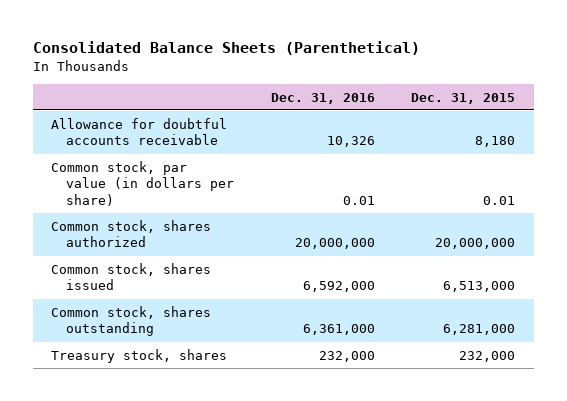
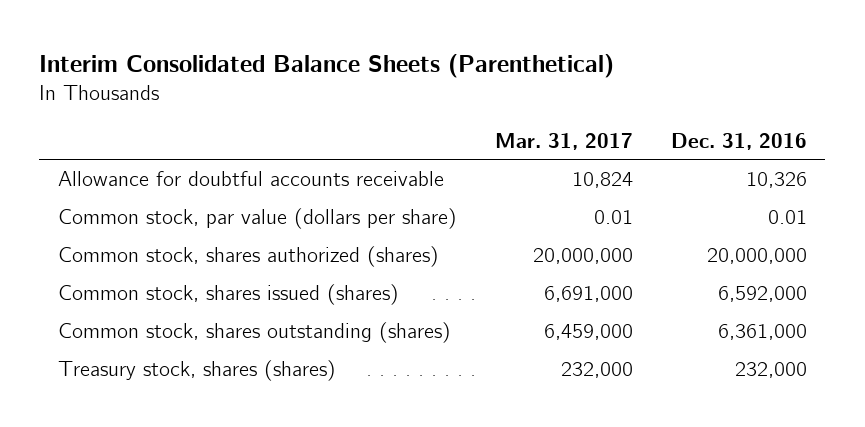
- Consolidated Balance Sheets (Parenthetical)
+ Interim Consolidated Balance Sheets (Parenthetical)
- | Dec. 31, 2016 | Dec. 31, 2015
+ | Mar. 31, 2017 | Dec. 31, 2016
- Common stock, par value (in dollars per share) | 0.01 | 0.01
- Common stock, shares authorized | 20,000,000 | 20,000,000
- Common stock, shares issued | 6,592,000 | 6,513,000
- Common stock, shares outstanding | 6,361,000 | 6,281,000
- Treasury stock, shares | 232,000 | 232,000
+ Common stock, par value (dollars per share) | 0.01 | 0.01
+ Common stock, shares authorized (shares) | 20,000,000 | 20,000,000
+ Common stock, shares issued (shares) | 6,691,000 | 6,592,000
+ Common stock, shares outstanding (shares) | 6,459,000 | 6,361,000
+ Treasury stock, shares (shares) | 232,000 | 232,000

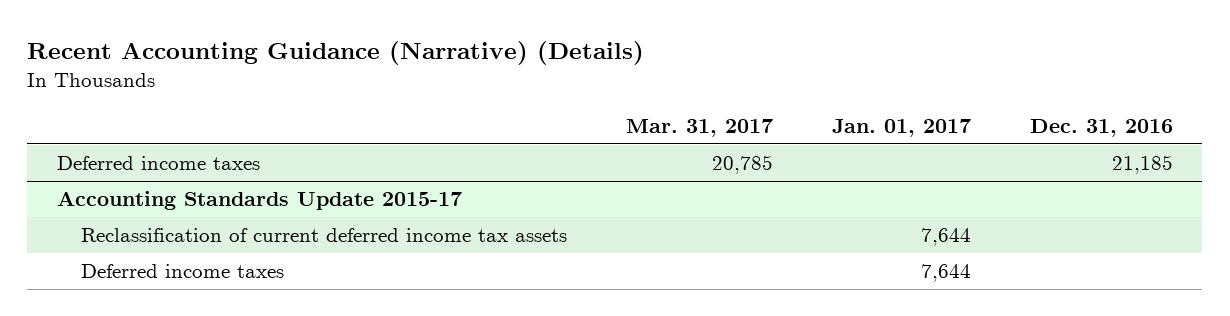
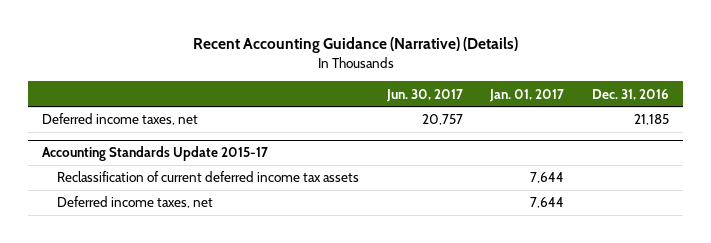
- | Mar. 31, 2017 | Jan. 01, 2017 | Dec. 31, 2016
+ | Jun. 30, 2017 | Jan. 01, 2017 | Dec. 31, 2016
- Deferred income taxes | 20,785 | | 21,185
+ Deferred income taxes, net | 20,757 | | 21,185
@ Accounting Standards Update 2015-17
- Deferred income taxes | | 7,644 |
+ Deferred income taxes, net | | 7,644 |

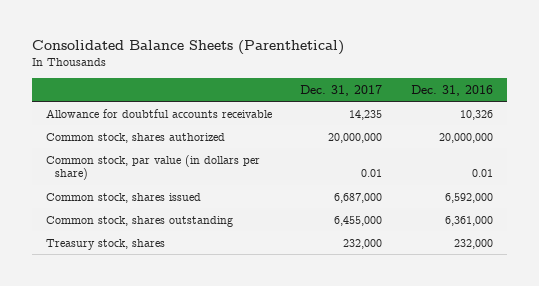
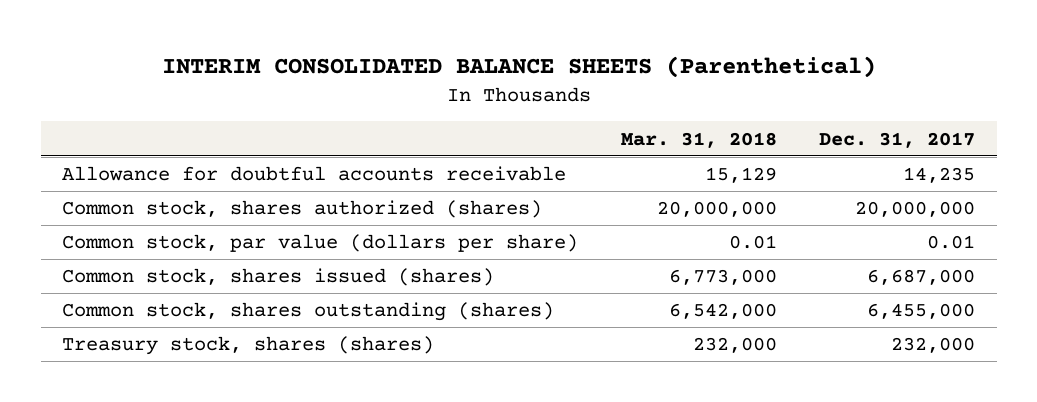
- Consolidated Balance Sheets (Parenthetical)
+ INTERIM CONSOLIDATED BALANCE SHEETS (Parenthetical)
- | Dec. 31, 2017 | Dec. 31, 2016
+ | Mar. 31, 2018 | Dec. 31, 2017
- Common stock, shares authorized | 20,000,000 | 20,000,000
- Common stock, par value (in dollars per share) | 0.01 | 0.01
- Common stock, shares issued | 6,687,000 | 6,592,000
- Common stock, shares outstanding | 6,455,000 | 6,361,000
- Treasury stock, shares | 232,000 | 232,000
+ Common stock, shares authorized (shares) | 20,000,000 | 20,000,000
+ Common stock, par value (dollars per share) | 0.01 | 0.01
+ Common stock, shares issued (shares) | 6,773,000 | 6,687,000
+ Common stock, shares outstanding (shares) | 6,542,000 | 6,455,000
+ Treasury stock, shares (shares) | 232,000 | 232,000

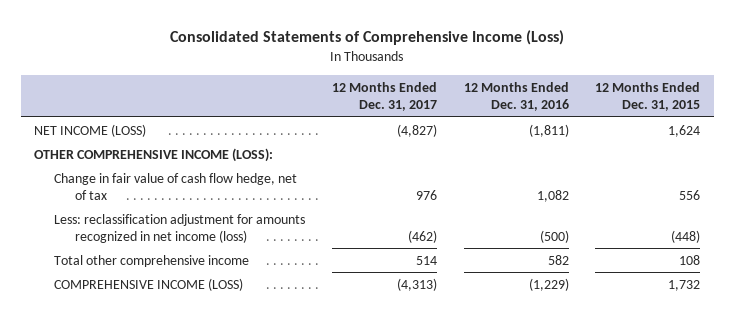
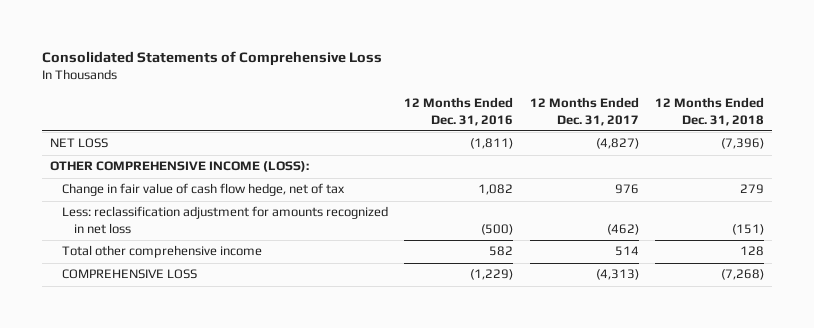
- Consolidated Statements of Comprehensive Income (Loss)
+ Consolidated Statements of Comprehensive Loss
- | 12 Months Ended Dec. 31, 2017 | 12 Months Ended Dec. 31, 2016 | 12 Months Ended Dec. 31, 2015
+ | 12 Months Ended Dec. 31, 2016 | 12 Months Ended Dec. 31, 2017 | 12 Months Ended Dec. 31, 2018
- NET INCOME (LOSS) | (4,827) | (1,811) | 1,624
+ NET LOSS | (1,811) | (4,827) | (7,396)
- Less: reclassification adjustment for amounts recognized in net income (loss) | (462) | (500) | (448)
+ Less: reclassification adjustment for amounts recognized in net loss | (500) | (462) | (151)
- COMPREHENSIVE INCOME (LOSS) | (4,313) | (1,229) | 1,732
+ COMPREHENSIVE LOSS | (1,229) | (4,313) | (7,268)

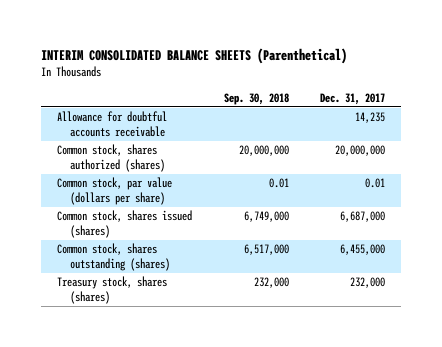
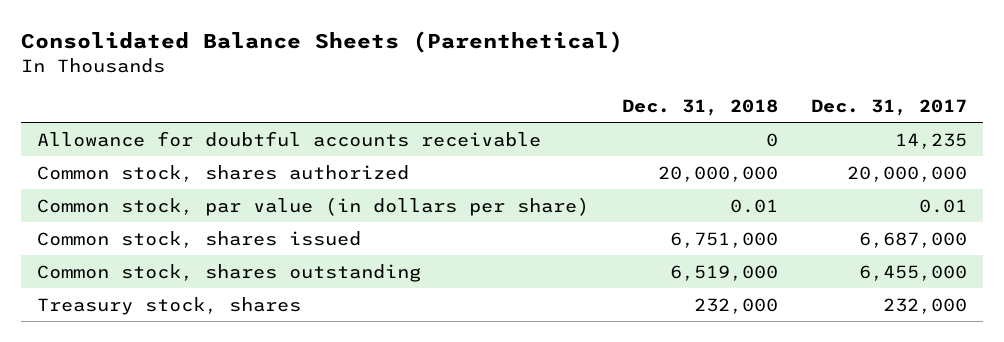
- INTERIM CONSOLIDATED BALANCE SHEETS (Parenthetical)
+ Consolidated Balance Sheets (Parenthetical)
- | Sep. 30, 2018 | Dec. 31, 2017
+ | Dec. 31, 2018 | Dec. 31, 2017
- Common stock, shares authorized (shares) | 20,000,000 | 20,000,000
- Common stock, par value (dollars per share) | 0.01 | 0.01
- Common stock, shares issued (shares) | 6,749,000 | 6,687,000
- Common stock, shares outstanding (shares) | 6,517,000 | 6,455,000
- Treasury stock, shares (shares) | 232,000 | 232,000
+ Common stock, shares authorized | 20,000,000 | 20,000,000
+ Common stock, par value (in dollars per share) | 0.01 | 0.01
+ Common stock, shares issued | 6,751,000 | 6,687,000
+ Common stock, shares outstanding | 6,519,000 | 6,455,000
+ Treasury stock, shares | 232,000 | 232,000

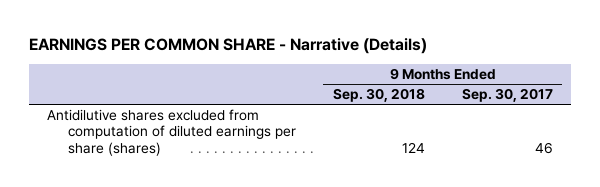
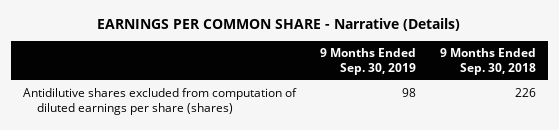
- | 9 Months Ended Sep. 30, 2018 | 9 Months Ended Sep. 30, 2017
+ | 9 Months Ended Sep. 30, 2019 | 9 Months Ended Sep. 30, 2018
- Antidilutive shares excluded from computation of diluted earnings per share (shares) | 124 | 46
+ Antidilutive shares excluded from computation of diluted earnings per share (shares) | 98 | 226

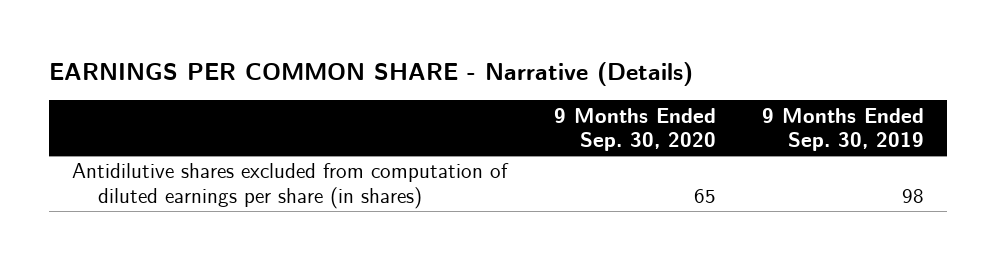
- | 9 Months Ended Sep. 30, 2019 | 9 Months Ended Sep. 30, 2018
+ | 9 Months Ended Sep. 30, 2020 | 9 Months Ended Sep. 30, 2019
- Antidilutive shares excluded from computation of diluted earnings per share (shares) | 98 | 226
+ Antidilutive shares excluded from computation of diluted earnings per share (in shares) | 65 | 98

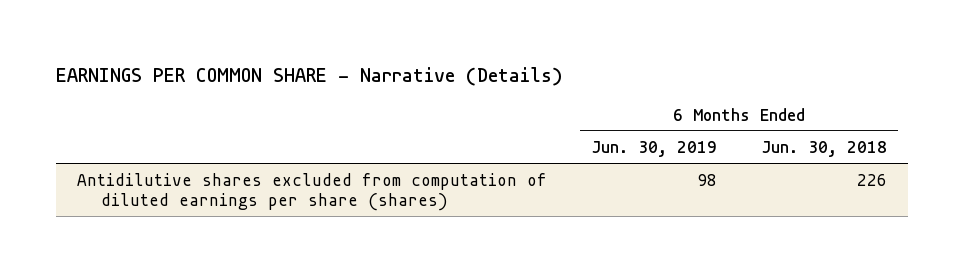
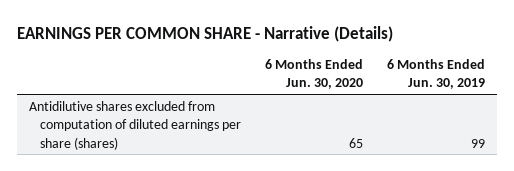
- | 6 Months Ended Jun. 30, 2019 | 6 Months Ended Jun. 30, 2018
+ | 6 Months Ended Jun. 30, 2020 | 6 Months Ended Jun. 30, 2019
- Antidilutive shares excluded from computation of diluted earnings per share (shares) | 98 | 226
+ Antidilutive shares excluded from computation of diluted earnings per share (shares) | 65 | 99

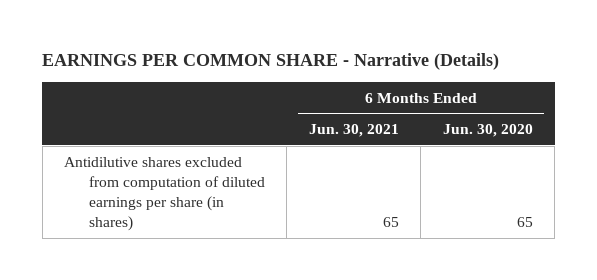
- | 6 Months Ended Jun. 30, 2020 | 6 Months Ended Jun. 30, 2019
+ | 6 Months Ended Jun. 30, 2021 | 6 Months Ended Jun. 30, 2020
- Antidilutive shares excluded from computation of diluted earnings per share (shares) | 65 | 99
+ Antidilutive shares excluded from computation of diluted earnings per share (in shares) | 65 | 65

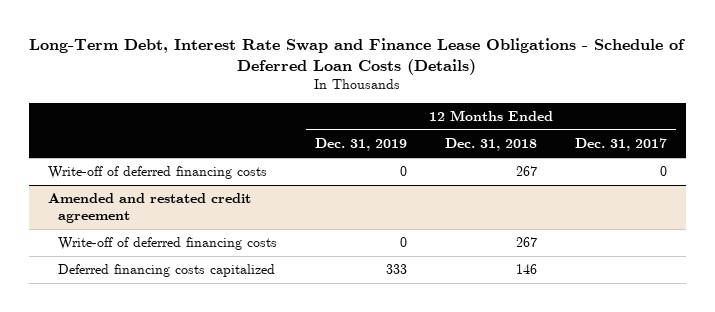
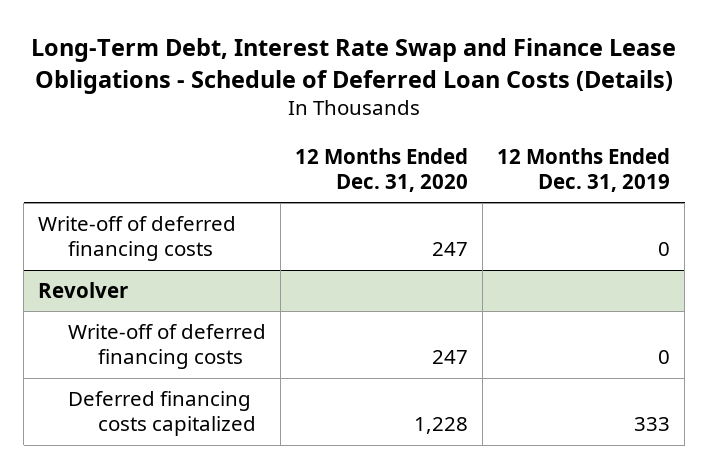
- | 12 Months Ended Dec. 31, 2019 | 12 Months Ended Dec. 31, 2018 | 12 Months Ended Dec. 31, 2017
+ | 12 Months Ended Dec. 31, 2020 | 12 Months Ended Dec. 31, 2019
- Amended and restated credit agreement
+ Revolver

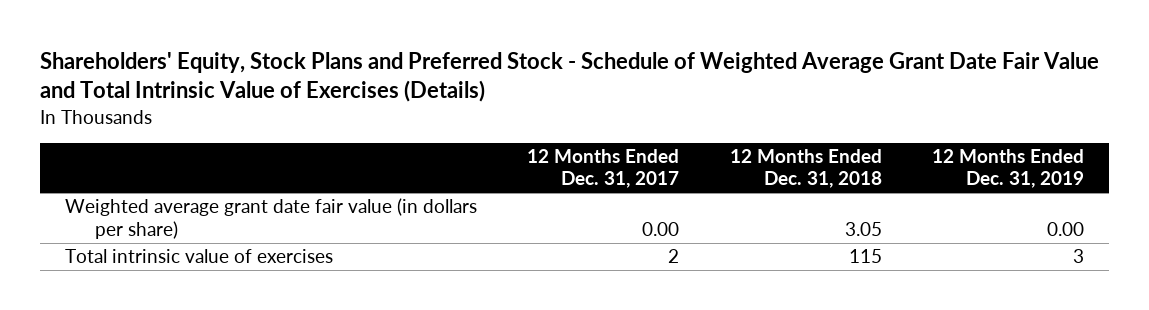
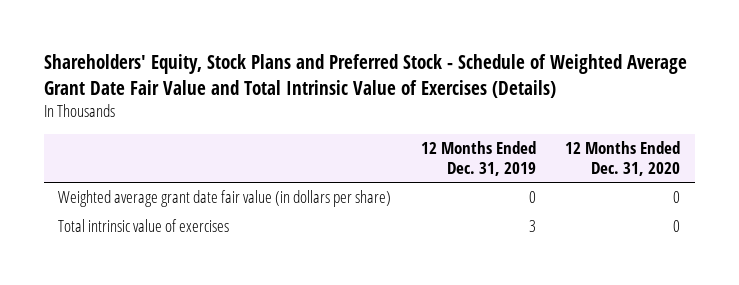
- | 12 Months Ended Dec. 31, 2017 | 12 Months Ended Dec. 31, 2018 | 12 Months Ended Dec. 31, 2019
+ | 12 Months Ended Dec. 31, 2019 | 12 Months Ended Dec. 31, 2020
- Weighted average grant date fair value (in dollars per share) | 0.00 | 3.05 | 0.00
+ Weighted average grant date fair value (in dollars per share) | 0 | 0

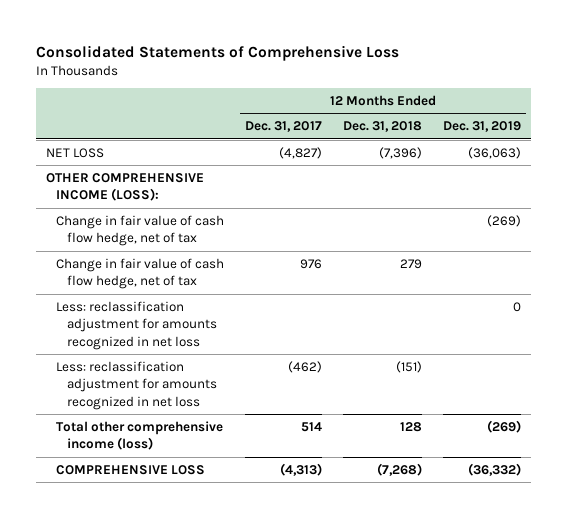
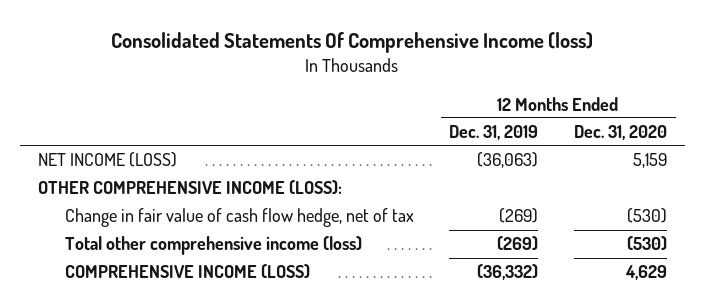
- Consolidated Statements of Comprehensive Loss
+ Consolidated Statements Of Comprehensive Income (loss)
- | 12 Months Ended Dec. 31, 2017 | 12 Months Ended Dec. 31, 2018 | 12 Months Ended Dec. 31, 2019
+ | 12 Months Ended Dec. 31, 2019 | 12 Months Ended Dec. 31, 2020
- NET LOSS | (4,827) | (7,396) | (36,063)
+ NET INCOME (LOSS) | (36,063) | 5,159
- Change in fair value of cash flow hedge, net of tax | 976 | 279 |
- Less: reclassification adjustment for amounts recognized in net loss | | | 0
- Less: reclassification adjustment for amounts recognized in net loss | (462) | (151) |
- COMPREHENSIVE LOSS | (4,313) | (7,268) | (36,332)
+ COMPREHENSIVE INCOME (LOSS) | (36,332) | 4,629

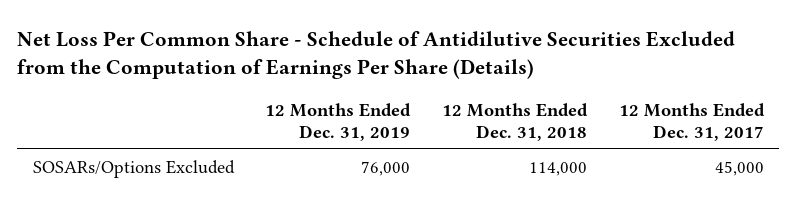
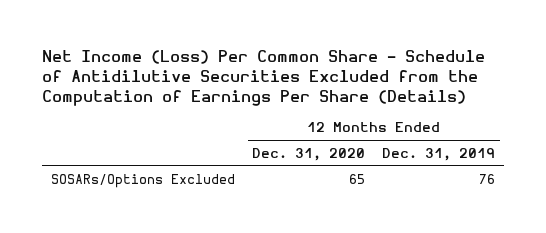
- Net Loss Per Common Share - Schedule of Antidilutive Securities Excluded from the Computation of Earnings Per Share (Details)
+ Net Income (Loss) Per Common Share - Schedule of Antidilutive Securities Excluded from the Computation of Earnings Per Share (Details)
- | 12 Months Ended Dec. 31, 2019 | 12 Months Ended Dec. 31, 2018 | 12 Months Ended Dec. 31, 2017
+ | 12 Months Ended Dec. 31, 2020 | 12 Months Ended Dec. 31, 2019
- SOSARs/Options Excluded | 76,000 | 114,000 | 45,000
+ SOSARs/Options Excluded | 65 | 76

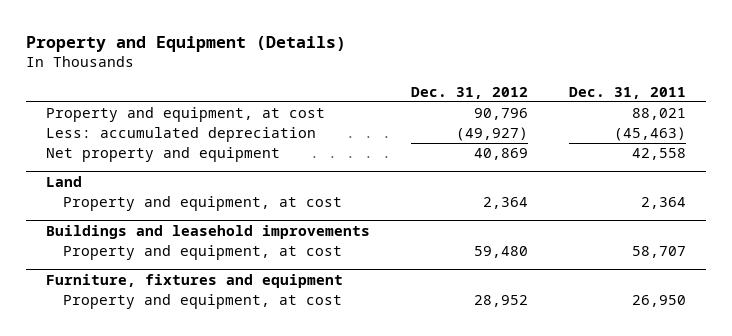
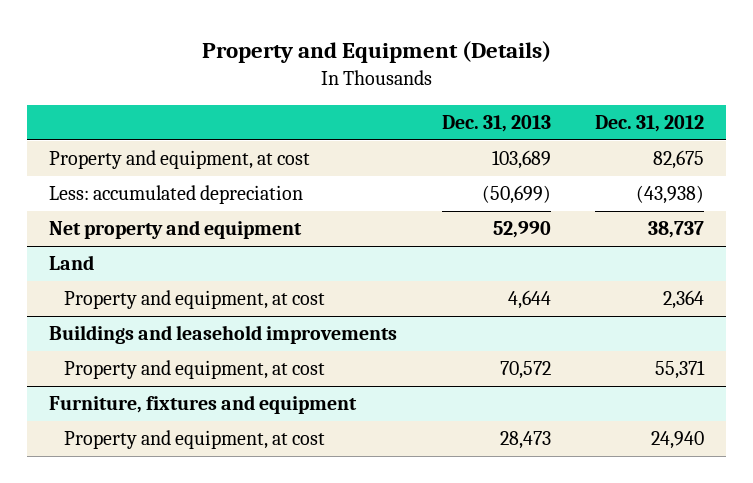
- | Dec. 31, 2012 | Dec. 31, 2011
+ | Dec. 31, 2013 | Dec. 31, 2012
- Property and equipment, at cost | 90,796 | 88,021
- Less: accumulated depreciation | (49,927) | (45,463)
- Net property and equipment | 40,869 | 42,558
+ Property and equipment, at cost | 103,689 | 82,675
+ Less: accumulated depreciation | (50,699) | (43,938)
+ Net property and equipment | 52,990 | 38,737
@ Buildings and leasehold improvements
- Property and equipment, at cost | 59,480 | 58,707
+ Property and equipment, at cost | 70,572 | 55,371
@ Furniture, fixtures and equipment
- Property and equipment, at cost | 28,952 | 26,950
+ Property and equipment, at cost | 28,473 | 24,940

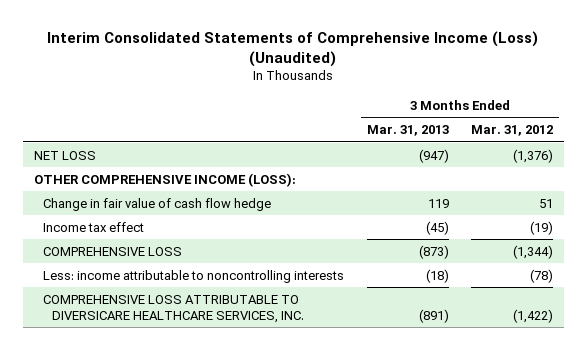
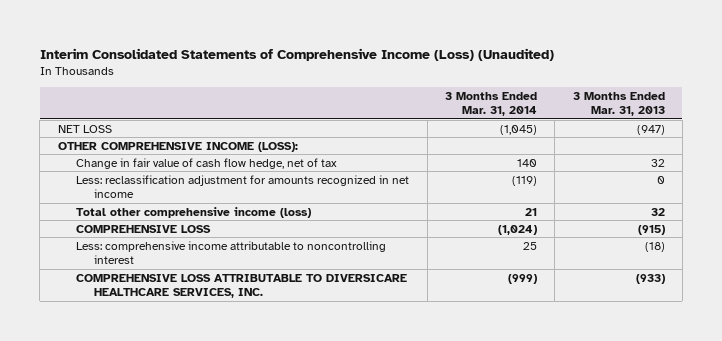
- | 3 Months Ended Mar. 31, 2013 | 3 Months Ended Mar. 31, 2012
+ | 3 Months Ended Mar. 31, 2014 | 3 Months Ended Mar. 31, 2013
- Change in fair value of cash flow hedge | 119 | 51
- Income tax effect | (45) | (19)
- COMPREHENSIVE LOSS | (873) | (1,344)
- Less: income attributable to noncontrolling interests | (18) | (78)
- COMPREHENSIVE LOSS ATTRIBUTABLE TO DIVERSICARE HEALTHCARE SERVICES, INC. | (891) | (1,422)
+ Change in fair value of cash flow hedge, net of tax | 140 | 32
+ Less: reclassification adjustment for amounts recognized in net income | (119) | 0
+ Total other comprehensive income (loss) | 21 | 32
+ COMPREHENSIVE LOSS | (1,024) | (915)
+ Less: comprehensive income attributable to noncontrolling interest | 25 | (18)
+ COMPREHENSIVE LOSS ATTRIBUTABLE TO DIVERSICARE HEALTHCARE SERVICES, INC. | (999) | (933)

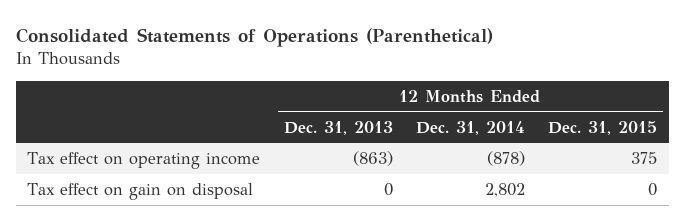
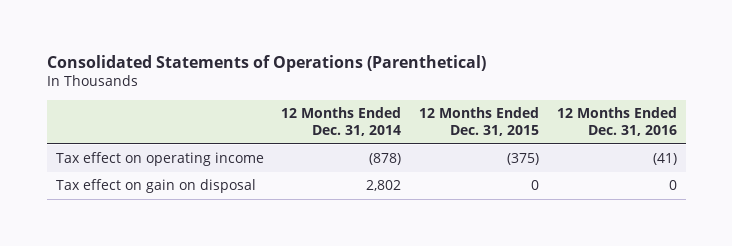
- | 12 Months Ended Dec. 31, 2013 | 12 Months Ended Dec. 31, 2014 | 12 Months Ended Dec. 31, 2015
+ | 12 Months Ended Dec. 31, 2014 | 12 Months Ended Dec. 31, 2015 | 12 Months Ended Dec. 31, 2016
- Tax effect on operating income | (863) | (878) | 375
+ Tax effect on operating income | (878) | (375) | (41)

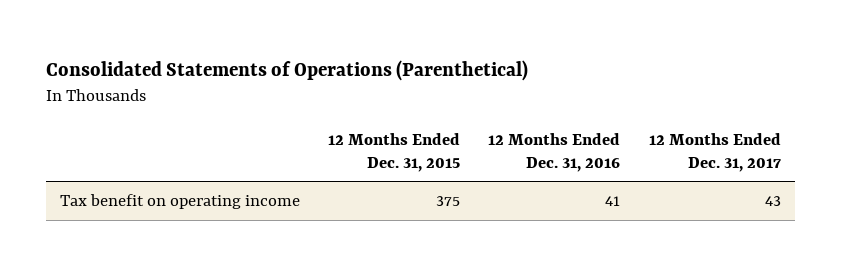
- | 12 Months Ended Dec. 31, 2014 | 12 Months Ended Dec. 31, 2015 | 12 Months Ended Dec. 31, 2016
+ | 12 Months Ended Dec. 31, 2015 | 12 Months Ended Dec. 31, 2016 | 12 Months Ended Dec. 31, 2017
- Tax effect on operating income | (878) | (375) | (41)
- Tax effect on gain on disposal | 2,802 | 0 | 0
+ Tax benefit on operating income | 375 | 41 | 43

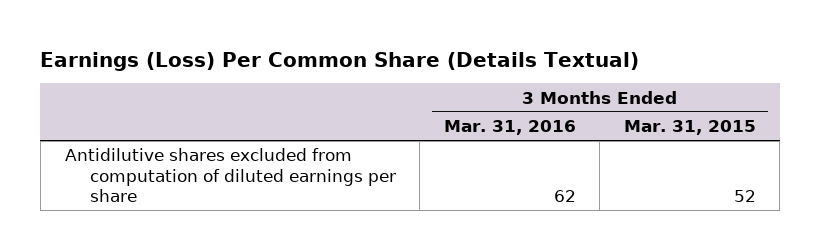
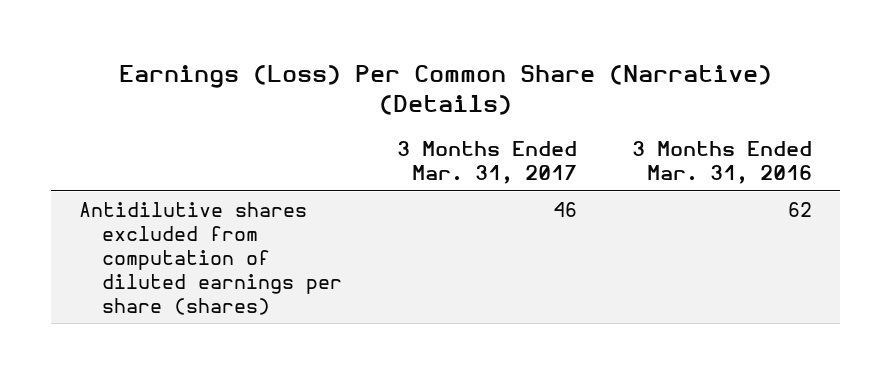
- Earnings (Loss) Per Common Share (Details Textual)
+ Earnings (Loss) Per Common Share (Narrative) (Details)
- | 3 Months Ended Mar. 31, 2016 | 3 Months Ended Mar. 31, 2015
+ | 3 Months Ended Mar. 31, 2017 | 3 Months Ended Mar. 31, 2016
- Antidilutive shares excluded from computation of diluted earnings per share | 62 | 52
+ Antidilutive shares excluded from computation of diluted earnings per share (shares) | 46 | 62

